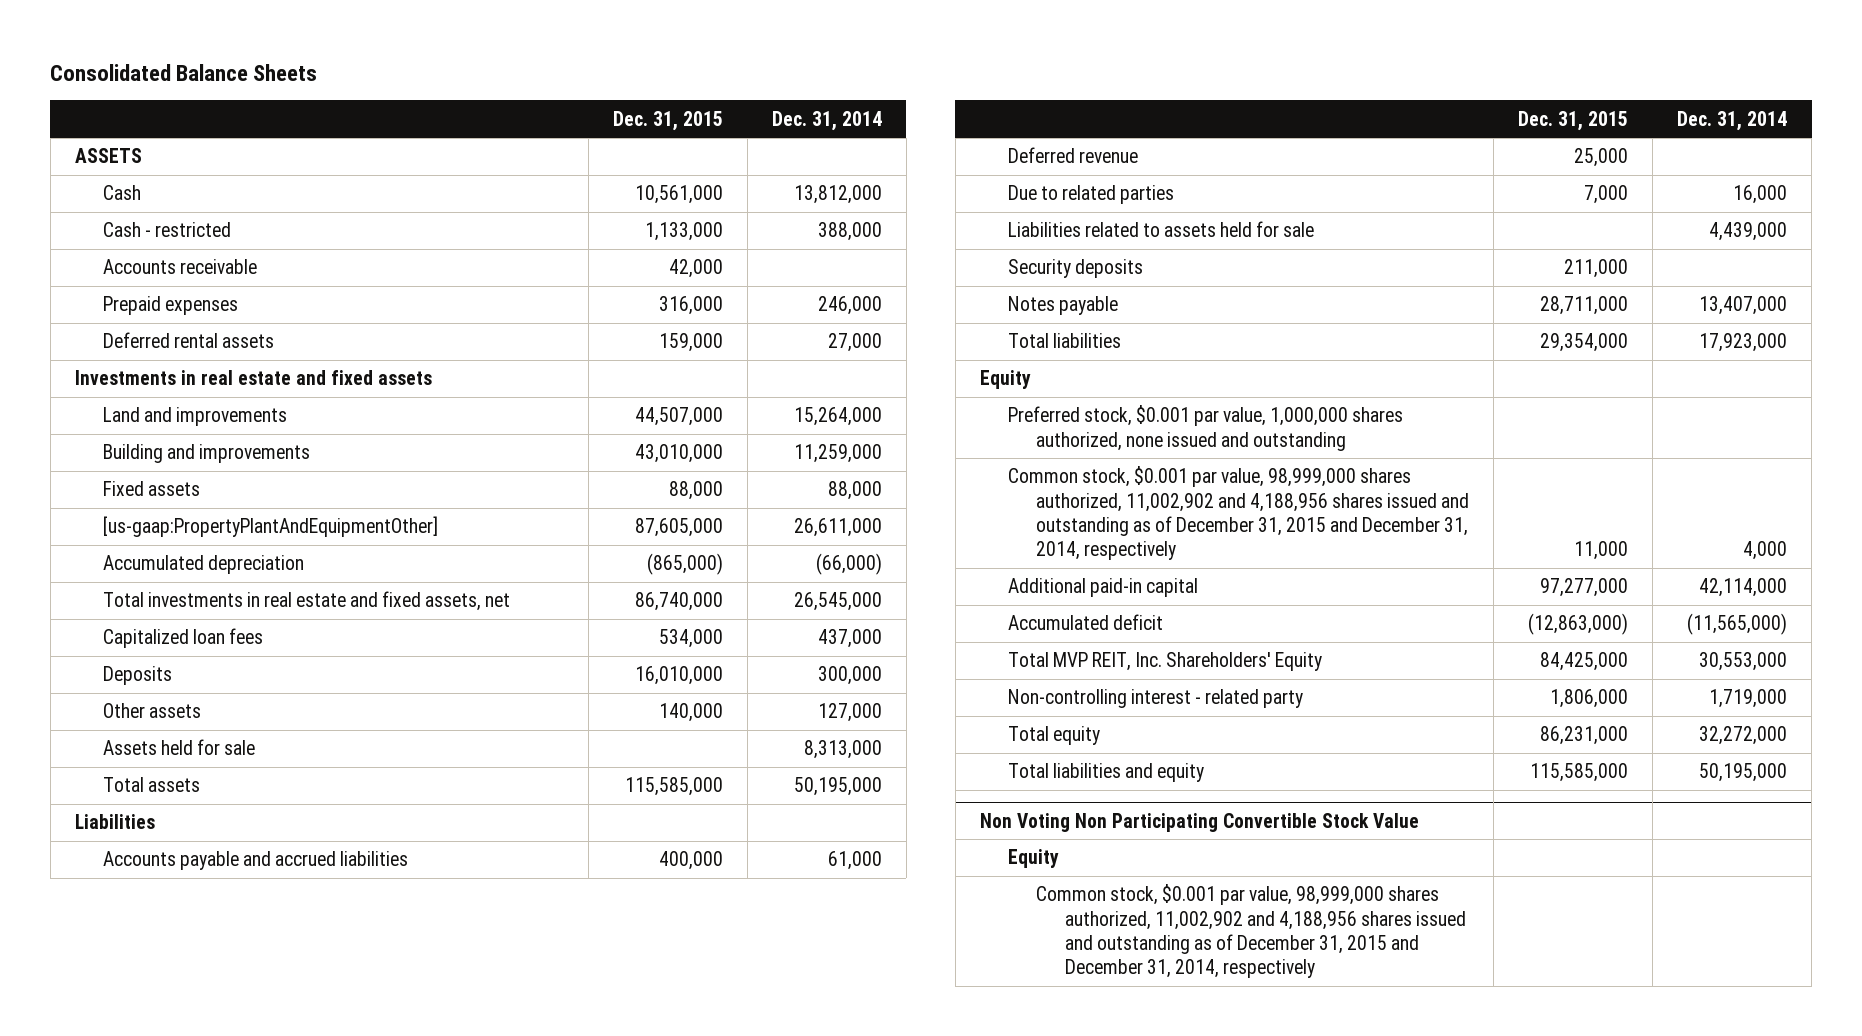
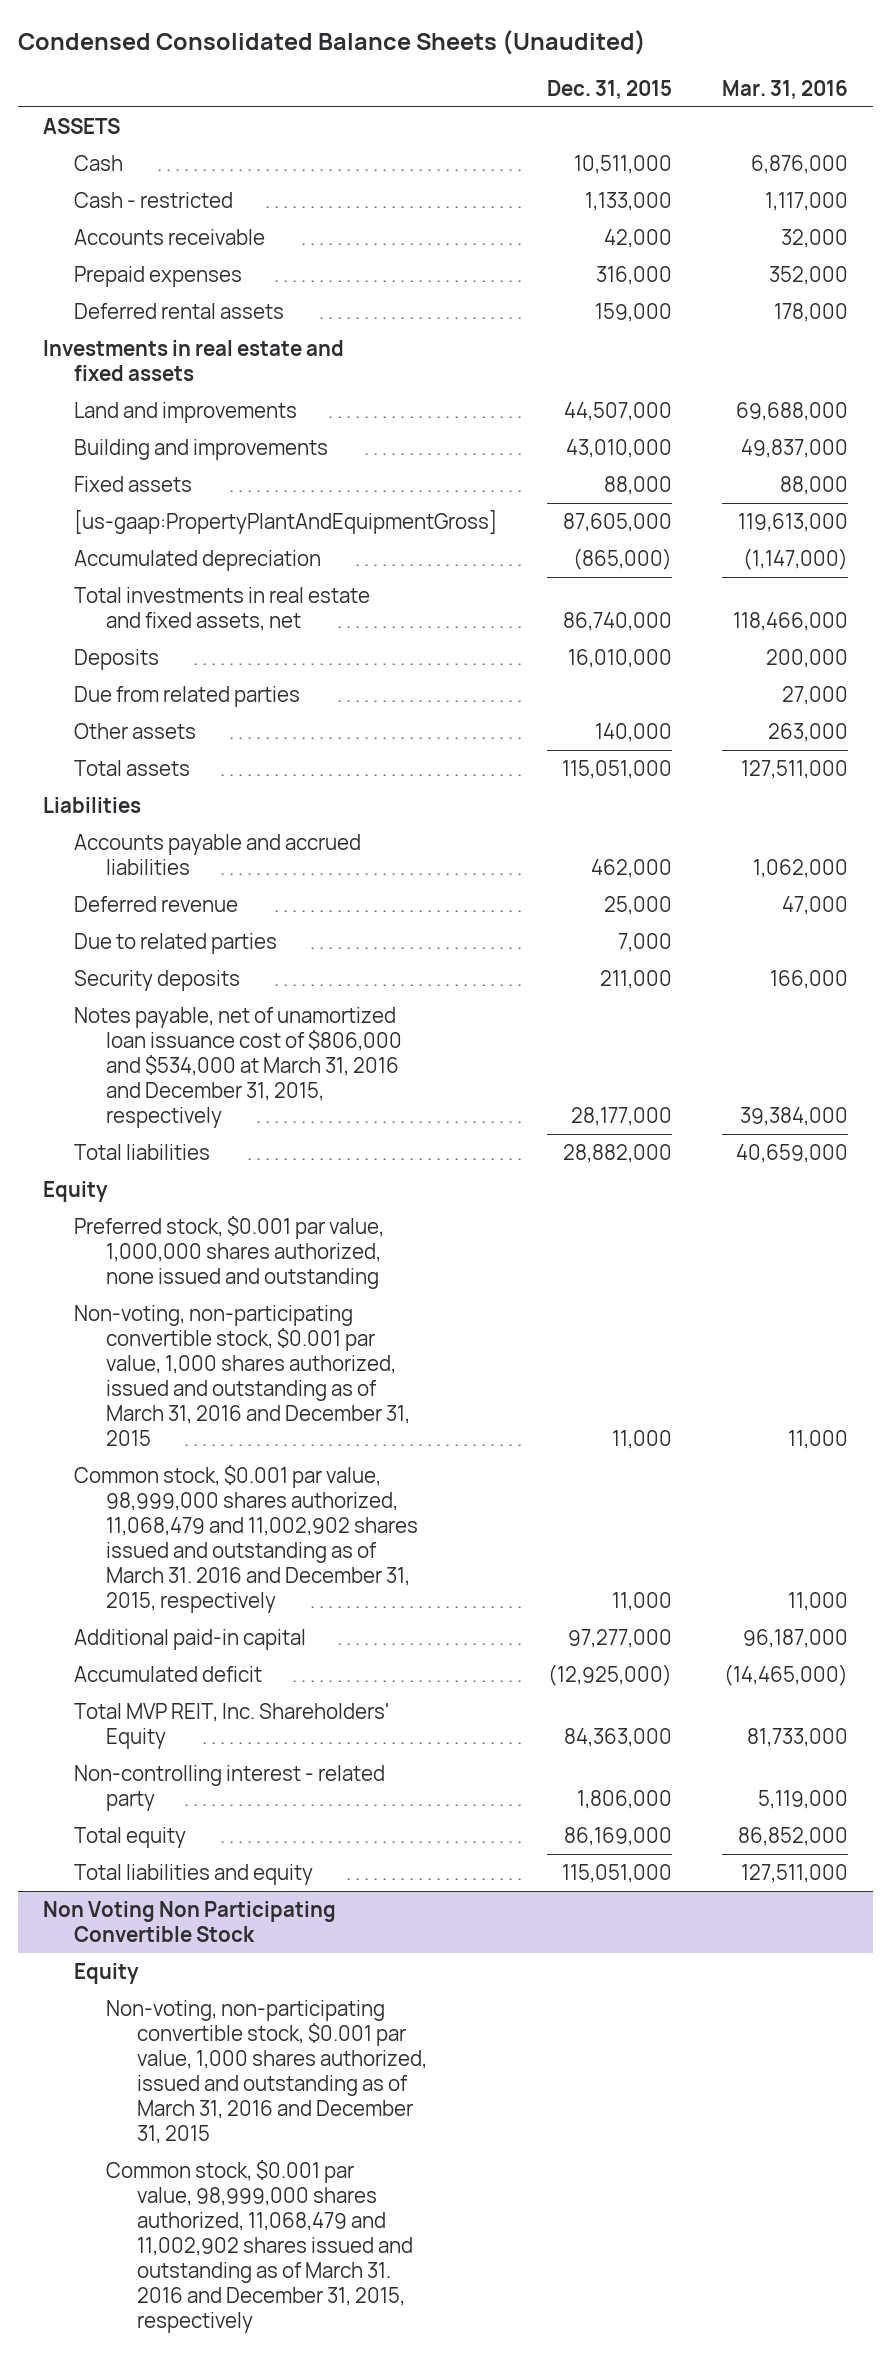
- Consolidated Balance Sheets
+ Condensed Consolidated Balance Sheets (Unaudited)
- | Dec. 31, 2015 | Dec. 31, 2014
+ | Dec. 31, 2015 | Mar. 31, 2016
- Cash | 10,561,000 | 13,812,000
+ Cash | 10,511,000 | 6,876,000
- [us-gaap:PropertyPlantAndEquipmentOther] | 87,605,000 | 26,611,000
+ [us-gaap:PropertyPlantAndEquipmentGross] | 87,605,000 | 119,613,000
- Capitalized loan fees | 534,000 | 437,000
+ Due from related parties | | 27,000
- Assets held for sale | | 8,313,000
- Total assets | 115,585,000 | 50,195,000
+ Total assets | 115,051,000 | 127,511,000
- Accounts payable and accrued liabilities | 400,000 | 61,000
+ Accounts payable and accrued liabilities | 462,000 | 1,062,000
- Liabilities related to assets held for sale | | 4,439,000
- Notes payable | 28,711,000 | 13,407,000
- Total liabilities | 29,354,000 | 17,923,000
+ Notes payable, net of unamortized loan issuance cost of $806,000 and $534,000 at March 31, 2016 and December 31, 2015, respectively | 28,177,000 | 39,384,000
+ Total liabilities | 28,882,000 | 40,659,000
- Common stock, $0.001 par value, 98,999,000 shares authorized, 11,002,902 and 4,188,956 shares issued and outstanding as of December 31, 2015 and December 31, 2014, respectively | 11,000 | 4,000
+ Non-voting, non-participating convertible stock, $0.001 par value, 1,000 shares authorized, issued and outstanding as of March 31, 2016 and December 31, 2015 | 11,000 | 11,000
+ Common stock, $0.001 par value, 98,999,000 shares authorized, 11,068,479 and 11,002,902 shares issued and outstanding as of March 31. 2016 and December 31, 2015, respectively | 11,000 | 11,000
- Accumulated deficit | (12,863,000) | (11,565,000)
- Total MVP REIT, Inc. Shareholders' Equity | 84,425,000 | 30,553,000
+ Accumulated deficit | (12,925,000) | (14,465,000)
+ Total MVP REIT, Inc. Shareholders' Equity | 84,363,000 | 81,733,000
- Total equity | 86,231,000 | 32,272,000
- Total liabilities and equity | 115,585,000 | 50,195,000
- Non Voting Non Participating Convertible Stock Value
+ Total equity | 86,169,000 | 86,852,000
+ Total liabilities and equity | 115,051,000 | 127,511,000
+ Non Voting Non Participating Convertible Stock
- Common stock, $0.001 par value, 98,999,000 shares authorized, 11,002,902 and 4,188,956 shares issued and outstanding as of December 31, 2015 and December 31, 2014, respectively
+ Non-voting, non-participating convertible stock, $0.001 par value, 1,000 shares authorized, issued and outstanding as of March 31, 2016 and December 31, 2015
+ Common stock, $0.001 par value, 98,999,000 shares authorized, 11,068,479 and 11,002,902 shares issued and outstanding as of March 31. 2016 and December 31, 2015, respectively

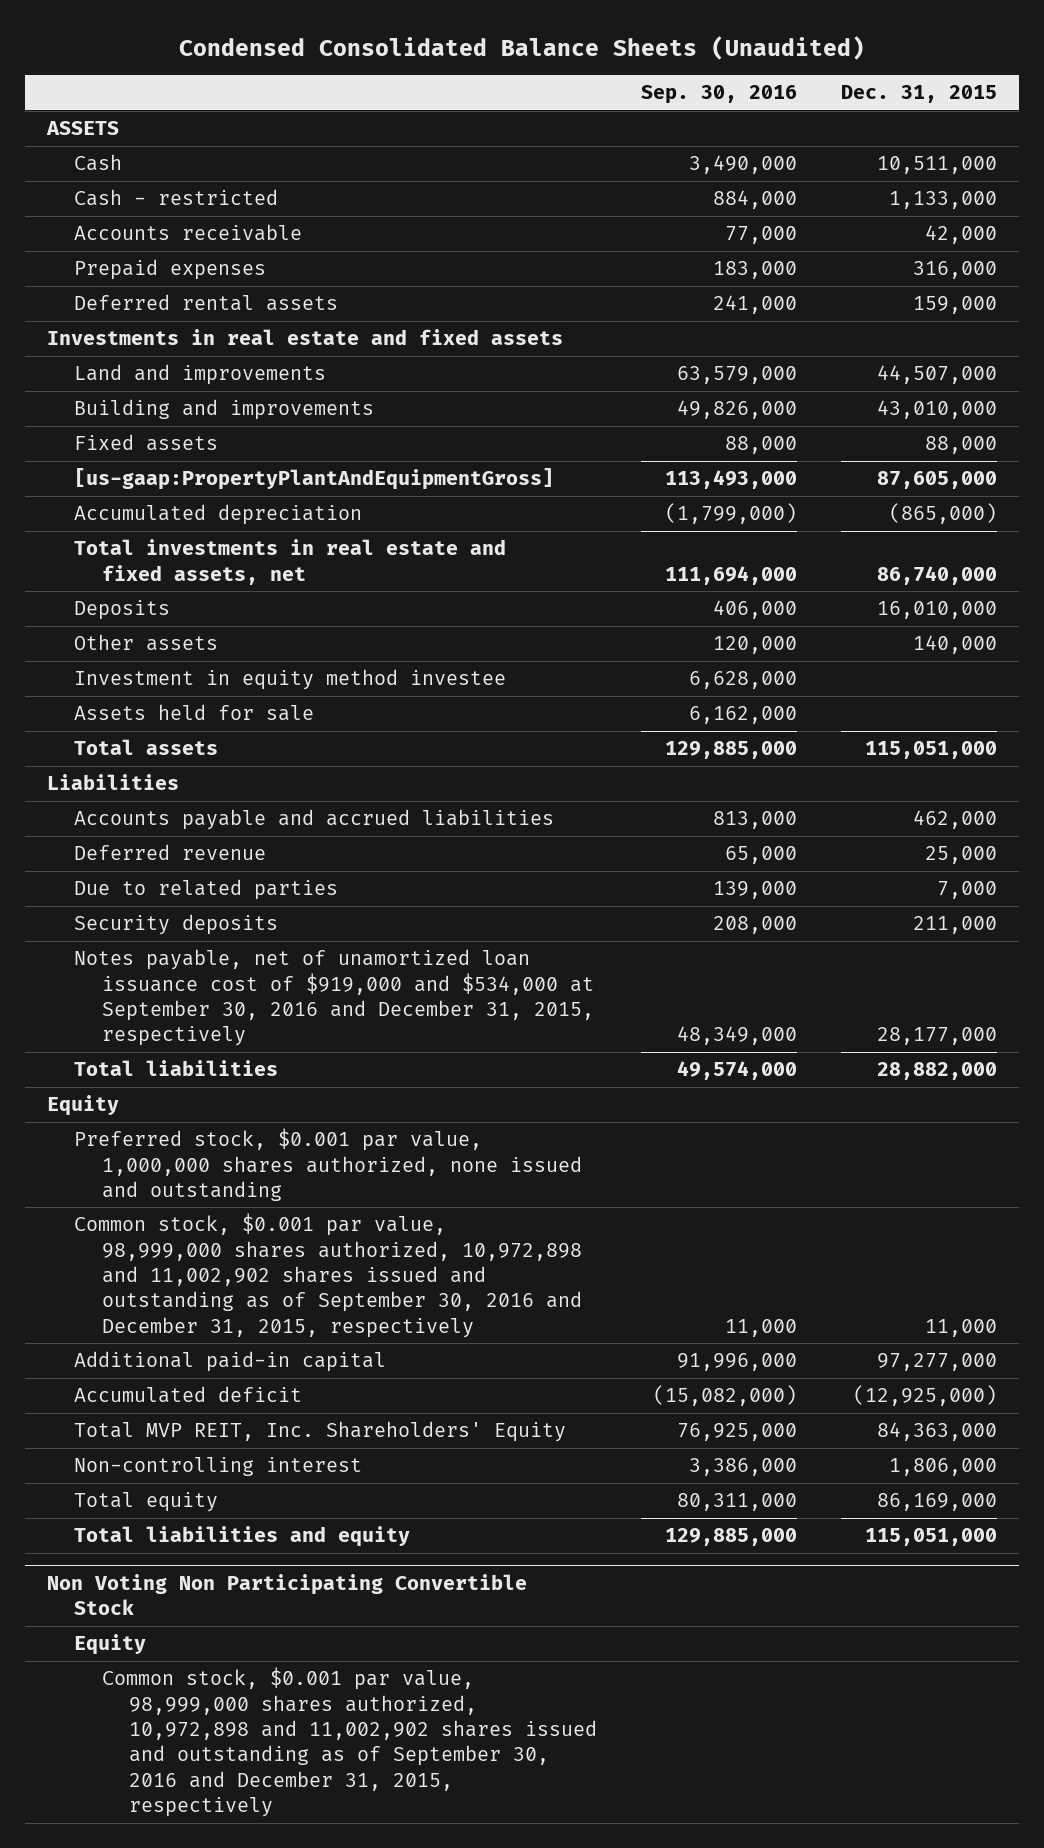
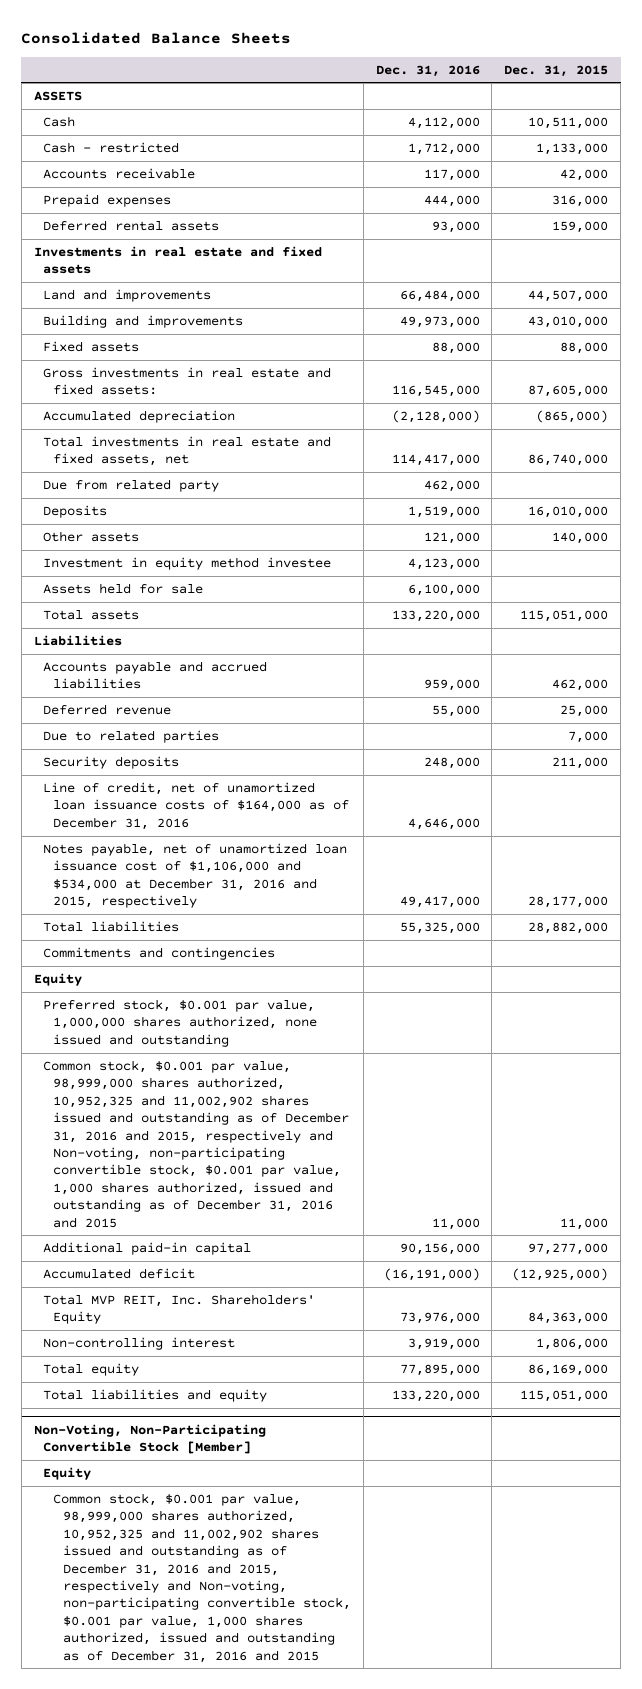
- Condensed Consolidated Balance Sheets (Unaudited)
+ Consolidated Balance Sheets
- | Sep. 30, 2016 | Dec. 31, 2015
+ | Dec. 31, 2016 | Dec. 31, 2015
- [us-gaap:PropertyPlantAndEquipmentGross] | 113,493,000 | 87,605,000
+ Gross investments in real estate and fixed assets: | 116,545,000 | 87,605,000
+ Due from related party | 462,000 |
- Notes payable, net of unamortized loan issuance cost of $919,000 and $534,000 at September 30, 2016 and December 31, 2015, respectively | 48,349,000 | 28,177,000
+ Line of credit, net of unamortized loan issuance costs of $164,000 as of December 31, 2016 | 4,646,000 |
+ Notes payable, net of unamortized loan issuance cost of $1,106,000 and $534,000 at December 31, 2016 and 2015, respectively | 49,417,000 | 28,177,000
+ Commitments and contingencies
- Common stock, $0.001 par value, 98,999,000 shares authorized, 10,972,898 and 11,002,902 shares issued and outstanding as of September 30, 2016 and December 31, 2015, respectively | 11,000 | 11,000
+ Common stock, $0.001 par value, 98,999,000 shares authorized, 10,952,325 and 11,002,902 shares issued and outstanding as of December 31, 2016 and 2015, respectively and Non-voting, non-participating convertible stock, $0.001 par value, 1,000 shares authorized, issued and outstanding as of December 31, 2016 and 2015 | 11,000 | 11,000
- Non Voting Non Participating Convertible Stock
+ Non-Voting, Non-Participating Convertible Stock [Member]
- Common stock, $0.001 par value, 98,999,000 shares authorized, 10,972,898 and 11,002,902 shares issued and outstanding as of September 30, 2016 and December 31, 2015, respectively
+ Common stock, $0.001 par value, 98,999,000 shares authorized, 10,952,325 and 11,002,902 shares issued and outstanding as of December 31, 2016 and 2015, respectively and Non-voting, non-participating convertible stock, $0.001 par value, 1,000 shares authorized, issued and outstanding as of December 31, 2016 and 2015

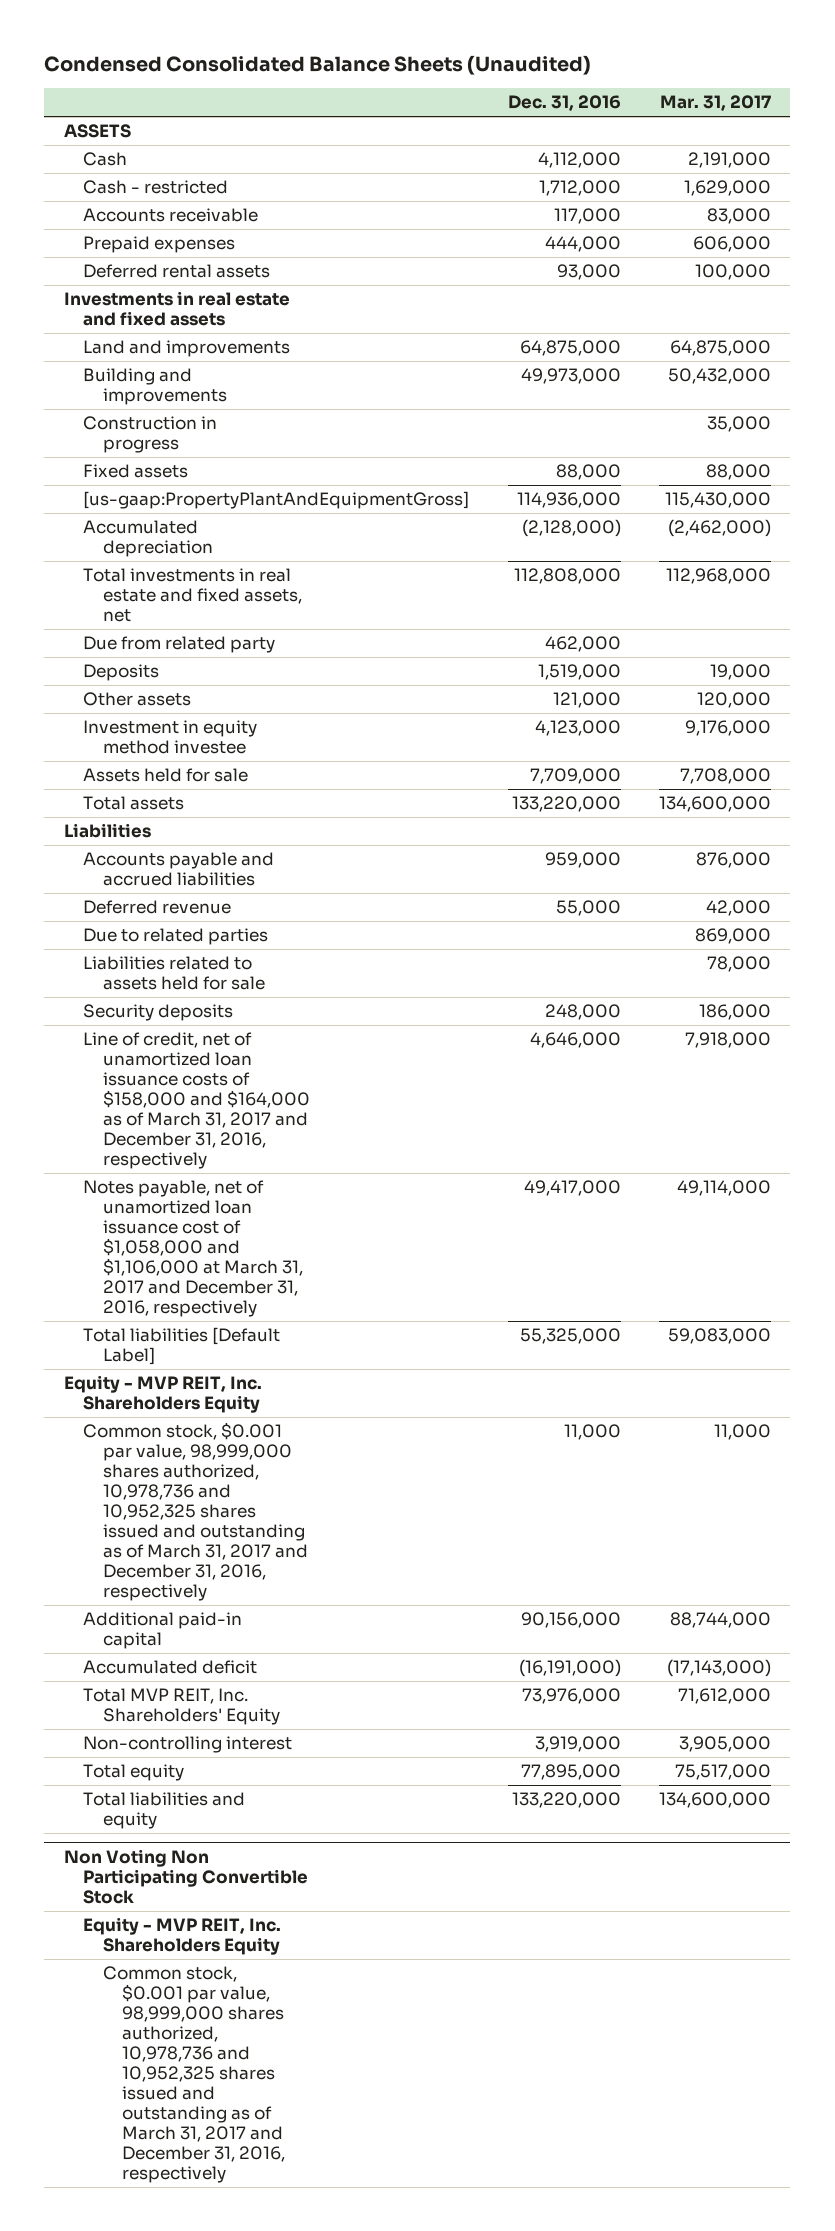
- Consolidated Balance Sheets
+ Condensed Consolidated Balance Sheets (Unaudited)
- | Dec. 31, 2016 | Dec. 31, 2015
+ | Dec. 31, 2016 | Mar. 31, 2017
- Land and improvements | 66,484,000 | 44,507,000
+ Land and improvements | 64,875,000 | 64,875,000
+ Construction in progress | | 35,000
- Gross investments in real estate and fixed assets: | 116,545,000 | 87,605,000
+ [us-gaap:PropertyPlantAndEquipmentGross] | 114,936,000 | 115,430,000
- Total investments in real estate and fixed assets, net | 114,417,000 | 86,740,000
+ Total investments in real estate and fixed assets, net | 112,808,000 | 112,968,000
- Assets held for sale | 6,100,000 |
+ Assets held for sale | 7,709,000 | 7,708,000
+ Liabilities related to assets held for sale | | 78,000
- Line of credit, net of unamortized loan issuance costs of $164,000 as of December 31, 2016 | 4,646,000 |
- Notes payable, net of unamortized loan issuance cost of $1,106,000 and $534,000 at December 31, 2016 and 2015, respectively | 49,417,000 | 28,177,000
- Total liabilities | 55,325,000 | 28,882,000
- Commitments and contingencies
- Equity
- Preferred stock, $0.001 par value, 1,000,000 shares authorized, none issued and outstanding
- Common stock, $0.001 par value, 98,999,000 shares authorized, 10,952,325 and 11,002,902 shares issued and outstanding as of December 31, 2016 and 2015, respectively and Non-voting, non-participating convertible stock, $0.001 par value, 1,000 shares authorized, issued and outstanding as of December 31, 2016 and 2015 | 11,000 | 11,000
+ Line of credit, net of unamortized loan issuance costs of $158,000 and $164,000 as of March 31, 2017 and December 31, 2016, respectively | 4,646,000 | 7,918,000
+ Notes payable, net of unamortized loan issuance cost of $1,058,000 and $1,106,000 at March 31, 2017 and December 31, 2016, respectively | 49,417,000 | 49,114,000
+ Total liabilities [Default Label] | 55,325,000 | 59,083,000
+ Equity - MVP REIT, Inc. Shareholders Equity
+ Common stock, $0.001 par value, 98,999,000 shares authorized, 10,978,736 and 10,952,325 shares issued and outstanding as of March 31, 2017 and December 31, 2016, respectively | 11,000 | 11,000
- Non-Voting, Non-Participating Convertible Stock [Member]
- Equity
- Common stock, $0.001 par value, 98,999,000 shares authorized, 10,952,325 and 11,002,902 shares issued and outstanding as of December 31, 2016 and 2015, respectively and Non-voting, non-participating convertible stock, $0.001 par value, 1,000 shares authorized, issued and outstanding as of December 31, 2016 and 2015
+ Non Voting Non Participating Convertible Stock
+ Equity - MVP REIT, Inc. Shareholders Equity
+ Common stock, $0.001 par value, 98,999,000 shares authorized, 10,978,736 and 10,952,325 shares issued and outstanding as of March 31, 2017 and December 31, 2016, respectively

